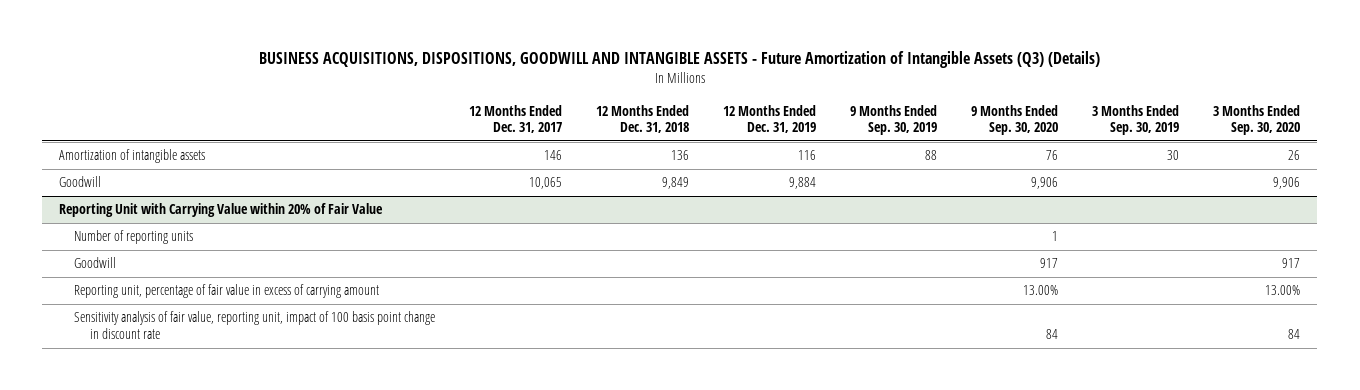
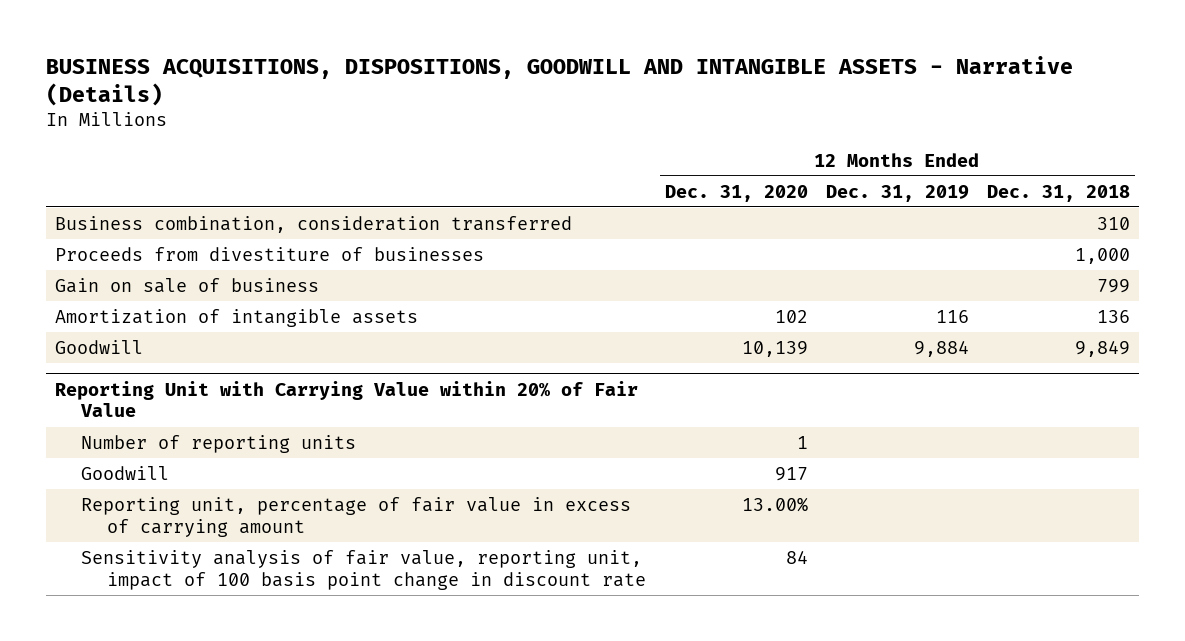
- BUSINESS ACQUISITIONS, DISPOSITIONS, GOODWILL AND INTANGIBLE ASSETS - Future Amortization of Intangible Assets (Q3) (Details)
+ BUSINESS ACQUISITIONS, DISPOSITIONS, GOODWILL AND INTANGIBLE ASSETS - Narrative (Details)
- | 12 Months Ended Dec. 31, 2017 | 12 Months Ended Dec. 31, 2018 | 12 Months Ended Dec. 31, 2019 | 9 Months Ended Sep. 30, 2019 | 9 Months Ended Sep. 30, 2020 | 3 Months Ended Sep. 30, 2019 | 3 Months Ended Sep. 30, 2020
+ | 12 Months Ended Dec. 31, 2020 | 12 Months Ended Dec. 31, 2019 | 12 Months Ended Dec. 31, 2018
+ Business combination, consideration transferred | | | 310
+ Proceeds from divestiture of businesses | | | 1,000
+ Gain on sale of business | | | 799

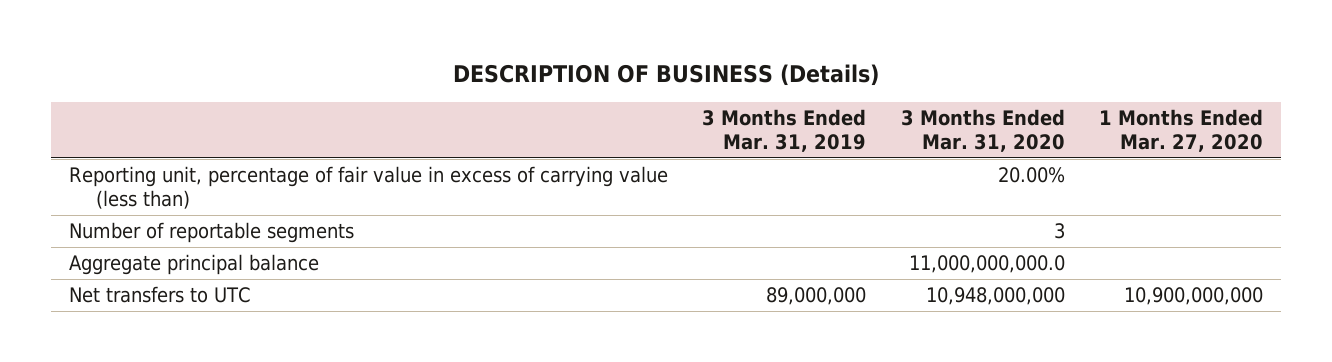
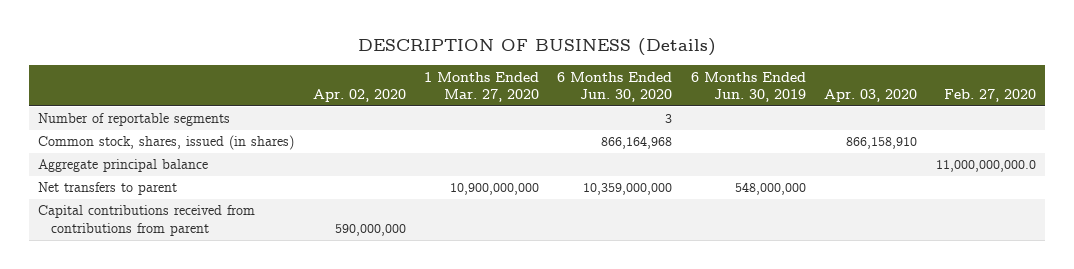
- | 3 Months Ended Mar. 31, 2019 | 3 Months Ended Mar. 31, 2020 | 1 Months Ended Mar. 27, 2020
+ | Apr. 02, 2020 | 1 Months Ended Mar. 27, 2020 | 6 Months Ended Jun. 30, 2020 | 6 Months Ended Jun. 30, 2019 | Apr. 03, 2020 | Feb. 27, 2020
- Reporting unit, percentage of fair value in excess of carrying value (less than) | | 20.00% |
+ Common stock, shares, issued (in shares) | | | 866,164,968 | | 866,158,910 |
- Net transfers to UTC | 89,000,000 | 10,948,000,000 | 10,900,000,000
+ Net transfers to parent | | 10,900,000,000 | 10,359,000,000 | 548,000,000 | |
+ Capital contributions received from contributions from parent | 590,000,000 | | | | |

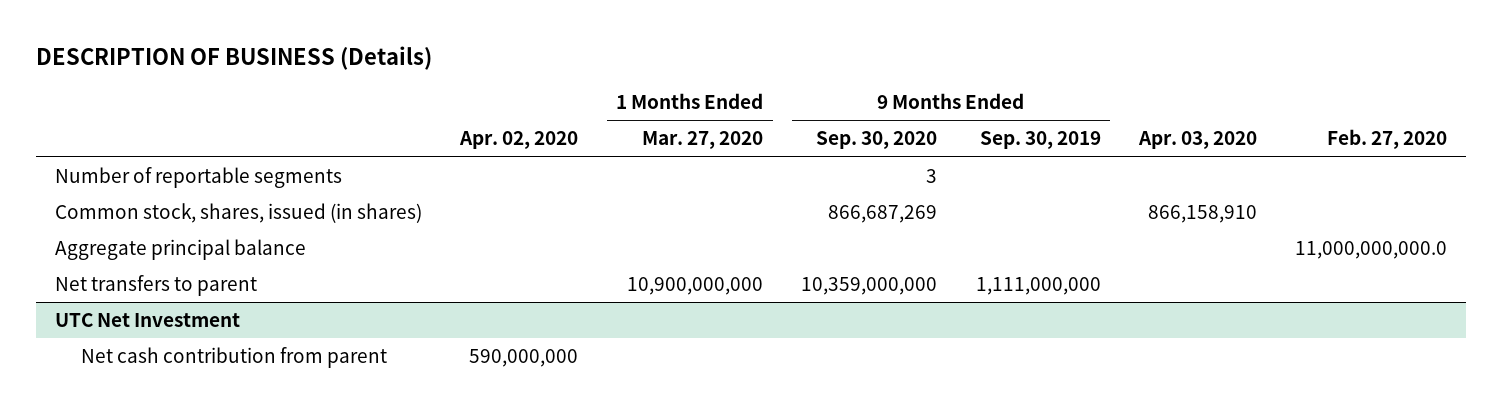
- | Apr. 02, 2020 | 1 Months Ended Mar. 27, 2020 | 6 Months Ended Jun. 30, 2020 | 6 Months Ended Jun. 30, 2019 | Apr. 03, 2020 | Feb. 27, 2020
+ | Apr. 02, 2020 | 1 Months Ended Mar. 27, 2020 | 9 Months Ended Sep. 30, 2020 | 9 Months Ended Sep. 30, 2019 | Apr. 03, 2020 | Feb. 27, 2020
- Capital contributions received from contributions from parent | 590,000,000 | | | | |
+ UTC Net Investment
+ Net cash contribution from parent | 590,000,000 | | | | |

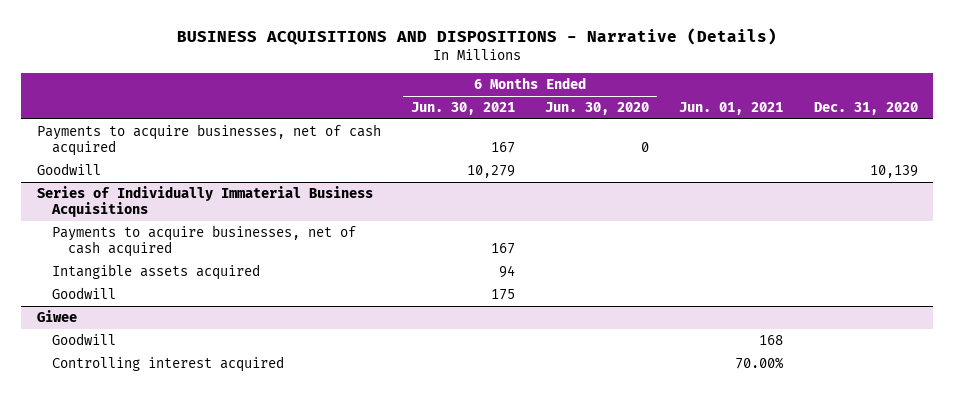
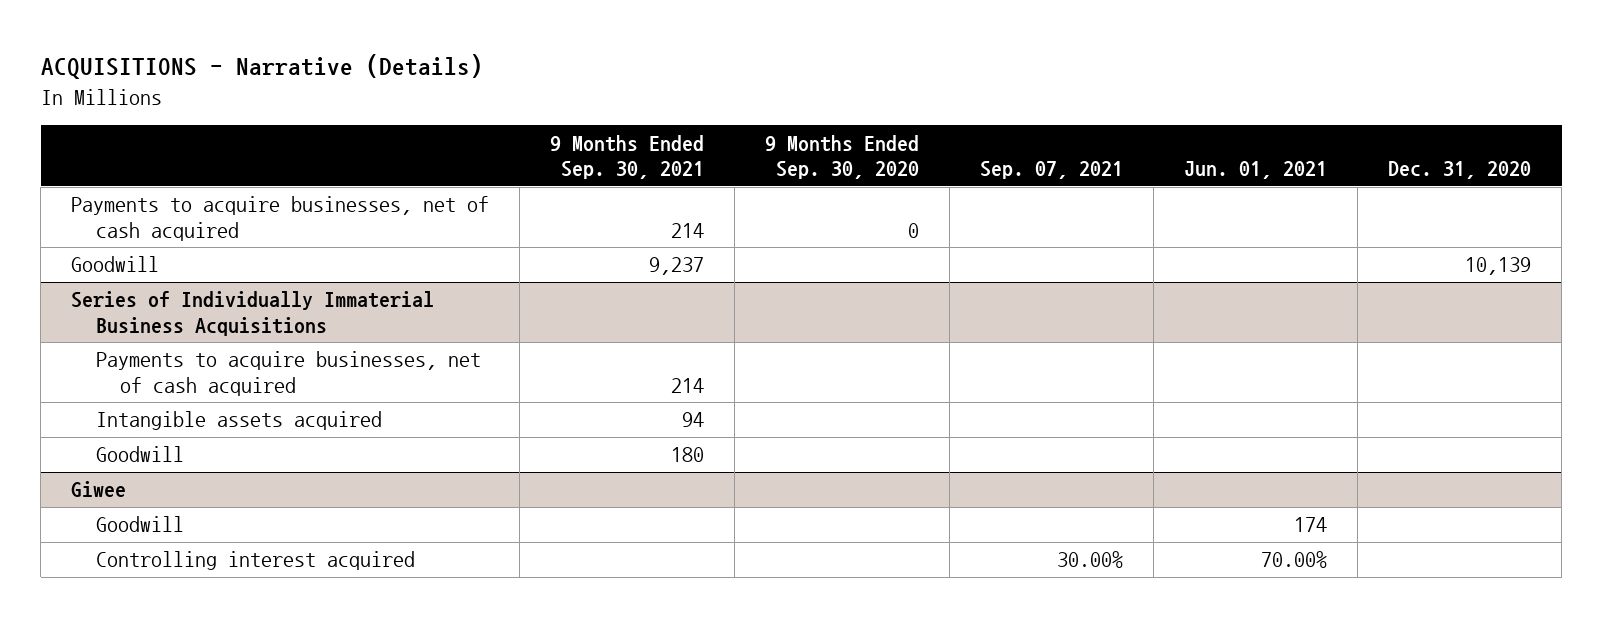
- BUSINESS ACQUISITIONS AND DISPOSITIONS - Narrative (Details)
+ ACQUISITIONS - Narrative (Details)
- | 6 Months Ended Jun. 30, 2021 | 6 Months Ended Jun. 30, 2020 | Jun. 01, 2021 | Dec. 31, 2020
+ | 9 Months Ended Sep. 30, 2021 | 9 Months Ended Sep. 30, 2020 | Sep. 07, 2021 | Jun. 01, 2021 | Dec. 31, 2020
@ Giwee
- Goodwill | | | 168 |
+ Goodwill | | | | 174 |

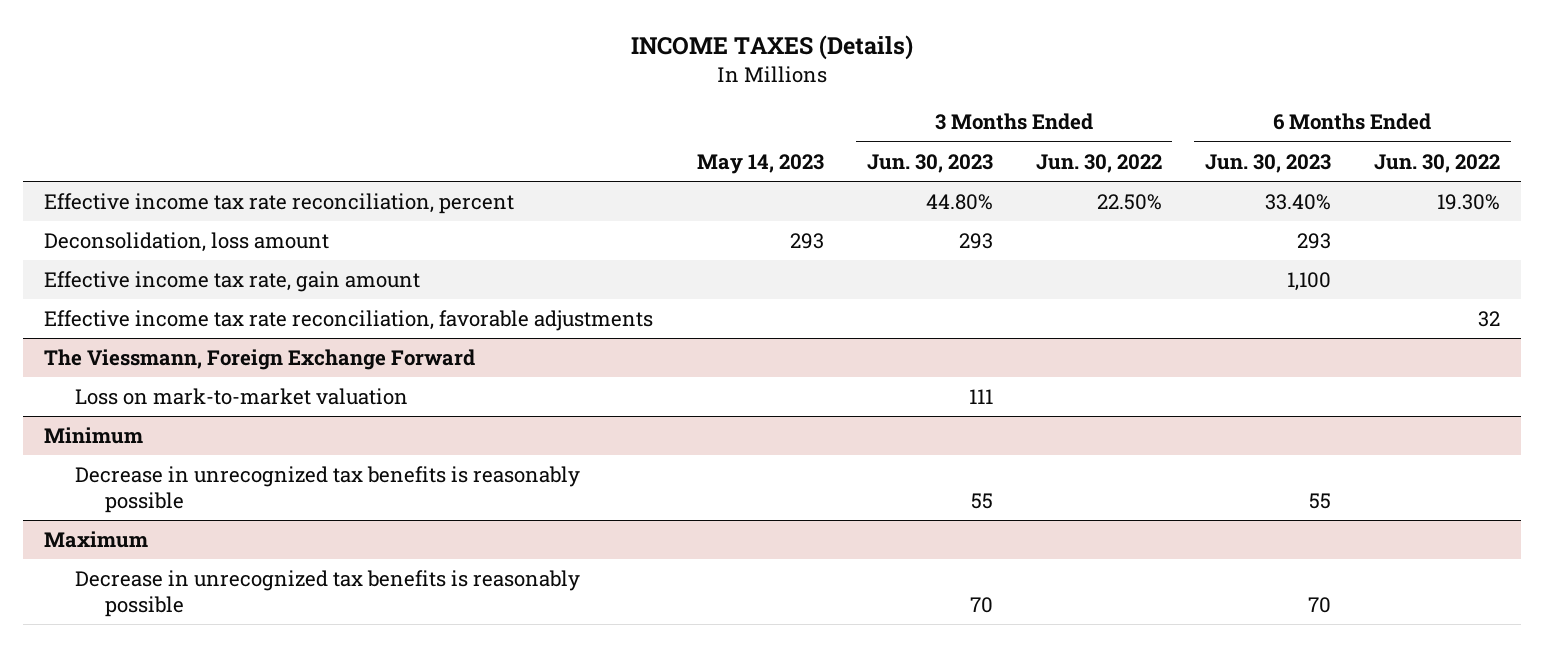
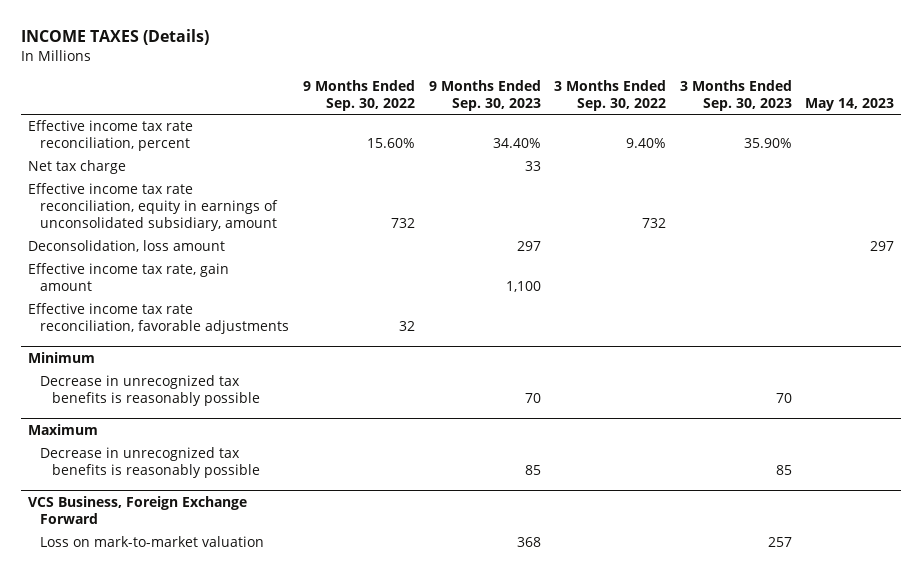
- | May 14, 2023 | 3 Months Ended Jun. 30, 2023 | 3 Months Ended Jun. 30, 2022 | 6 Months Ended Jun. 30, 2023 | 6 Months Ended Jun. 30, 2022
+ | 9 Months Ended Sep. 30, 2022 | 9 Months Ended Sep. 30, 2023 | 3 Months Ended Sep. 30, 2022 | 3 Months Ended Sep. 30, 2023 | May 14, 2023
- Deconsolidation, loss amount | 293 | 293 | | 293 |
+ Net tax charge | | 33 | | |
+ Effective income tax rate reconciliation, equity in earnings of unconsolidated subsidiary, amount | 732 | | 732 | |
+ Deconsolidation, loss amount | | 297 | | | 297
- The Viessmann, Foreign Exchange Forward
- Loss on mark-to-market valuation | | 111 | | |
+ VCS Business, Foreign Exchange Forward
+ Loss on mark-to-market valuation | | 368 | | 257 |

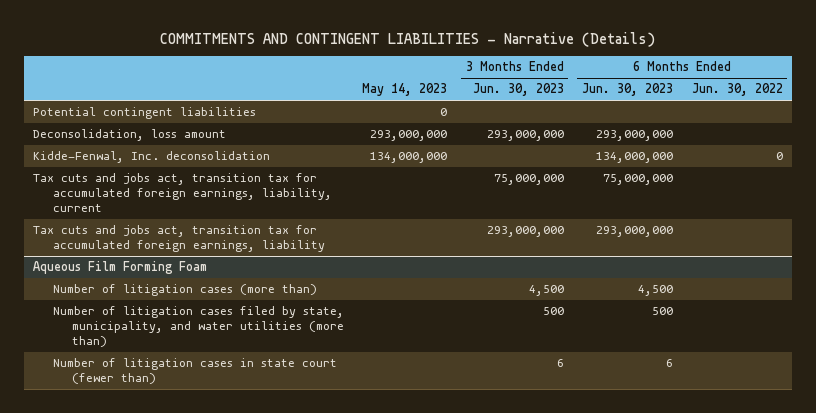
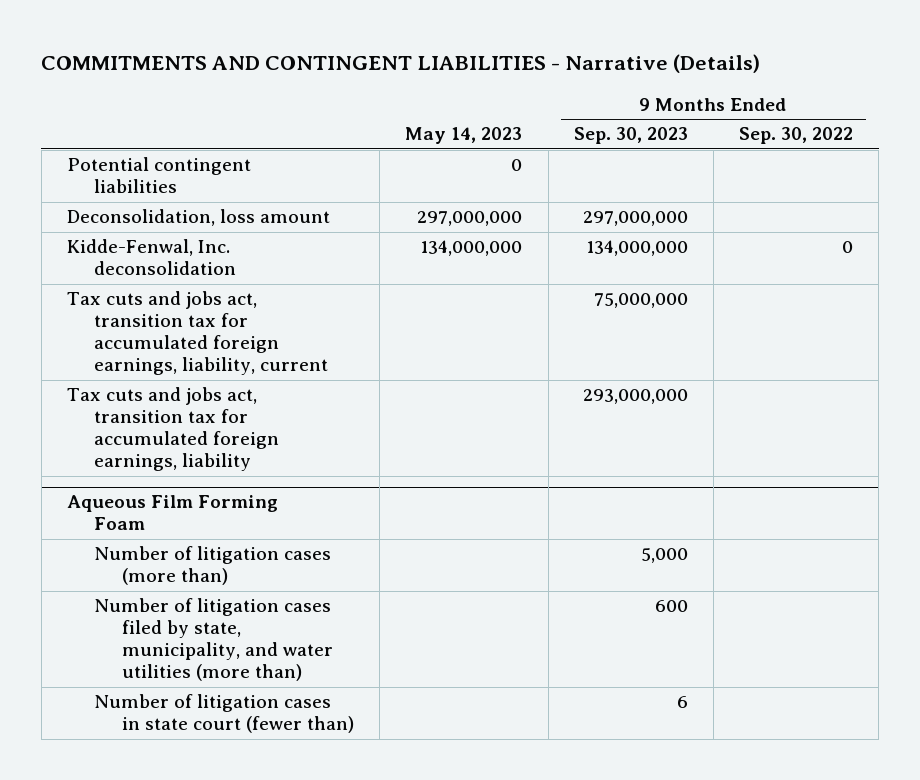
- | May 14, 2023 | 3 Months Ended Jun. 30, 2023 | 6 Months Ended Jun. 30, 2023 | 6 Months Ended Jun. 30, 2022
+ | May 14, 2023 | 9 Months Ended Sep. 30, 2023 | 9 Months Ended Sep. 30, 2022
- Deconsolidation, loss amount | 293,000,000 | 293,000,000 | 293,000,000 |
+ Deconsolidation, loss amount | 297,000,000 | 297,000,000 |

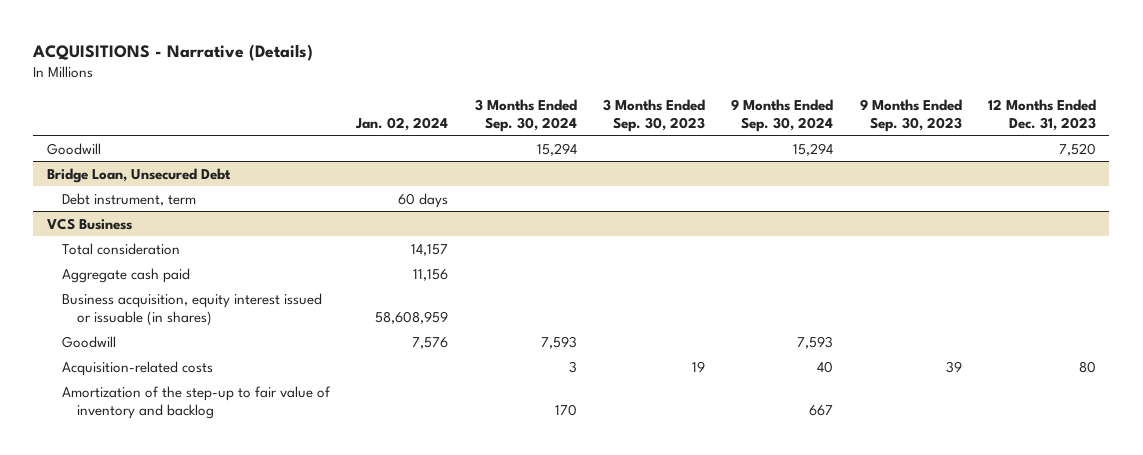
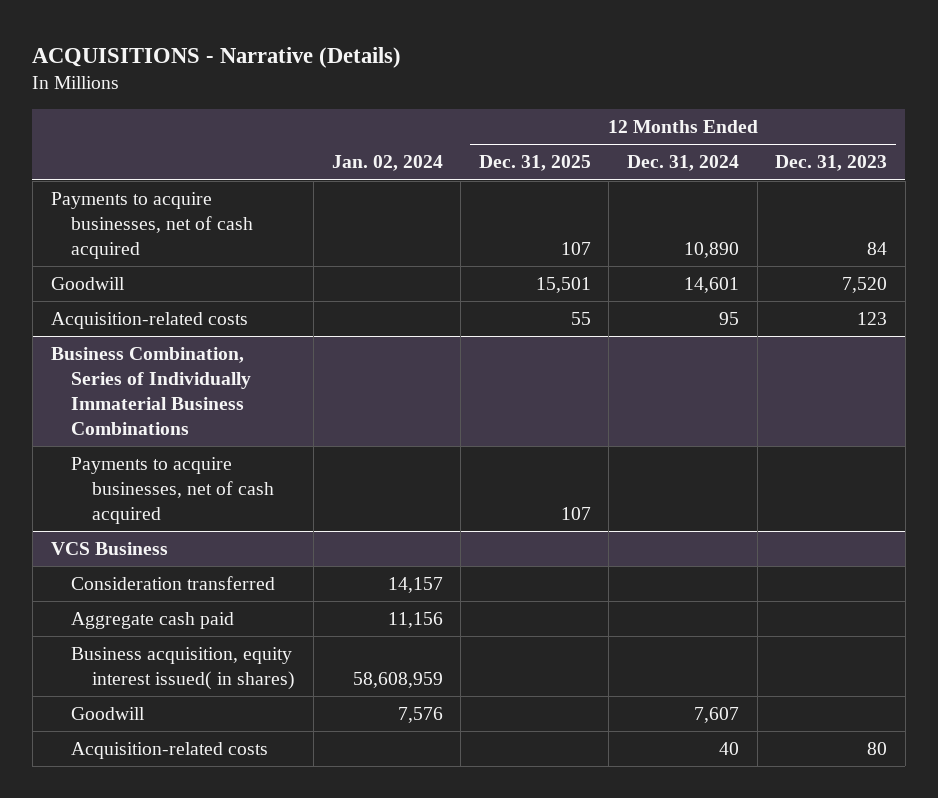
- | Jan. 02, 2024 | 3 Months Ended Sep. 30, 2024 | 3 Months Ended Sep. 30, 2023 | 9 Months Ended Sep. 30, 2024 | 9 Months Ended Sep. 30, 2023 | 12 Months Ended Dec. 31, 2023
+ | Jan. 02, 2024 | 12 Months Ended Dec. 31, 2025 | 12 Months Ended Dec. 31, 2024 | 12 Months Ended Dec. 31, 2023
+ Payments to acquire businesses, net of cash acquired | | 107 | 10,890 | 84
- Bridge Loan, Unsecured Debt
- Debt instrument, term | 60 days | | | | |
+ Acquisition-related costs | | 55 | 95 | 123
+ Business Combination, Series of Individually Immaterial Business Combinations
+ Payments to acquire businesses, net of cash acquired | | 107 | |
@ VCS Business
- Total consideration | 14,157 | | | | |
+ Consideration transferred | 14,157 | | |
- Business acquisition, equity interest issued or issuable (in shares) | 58,608,959 | | | | |
+ Business acquisition, equity interest issued( in shares) | 58,608,959 | | |
- Amortization of the step-up to fair value of inventory and backlog | | 170 | | 667 | |

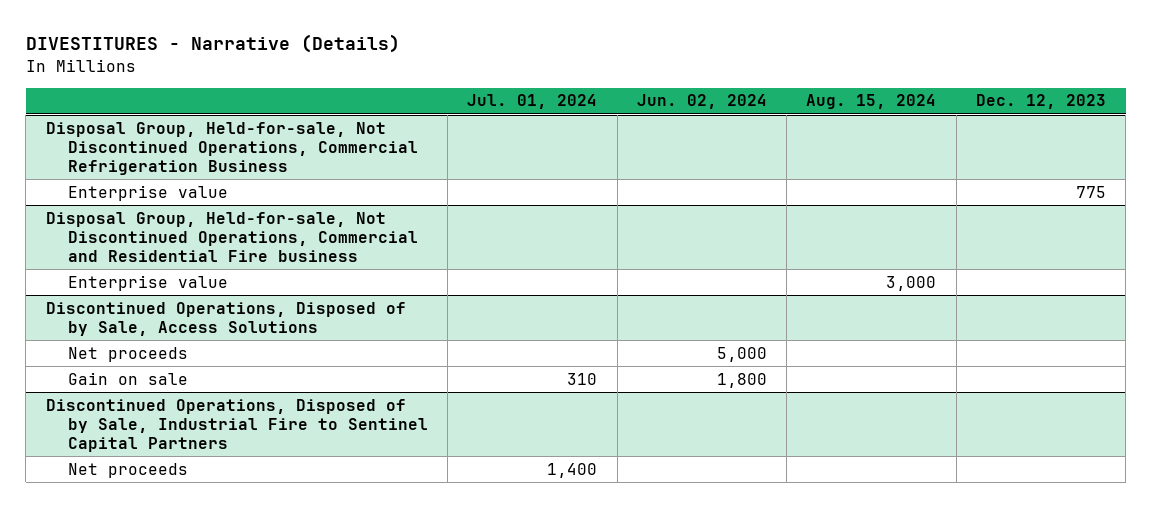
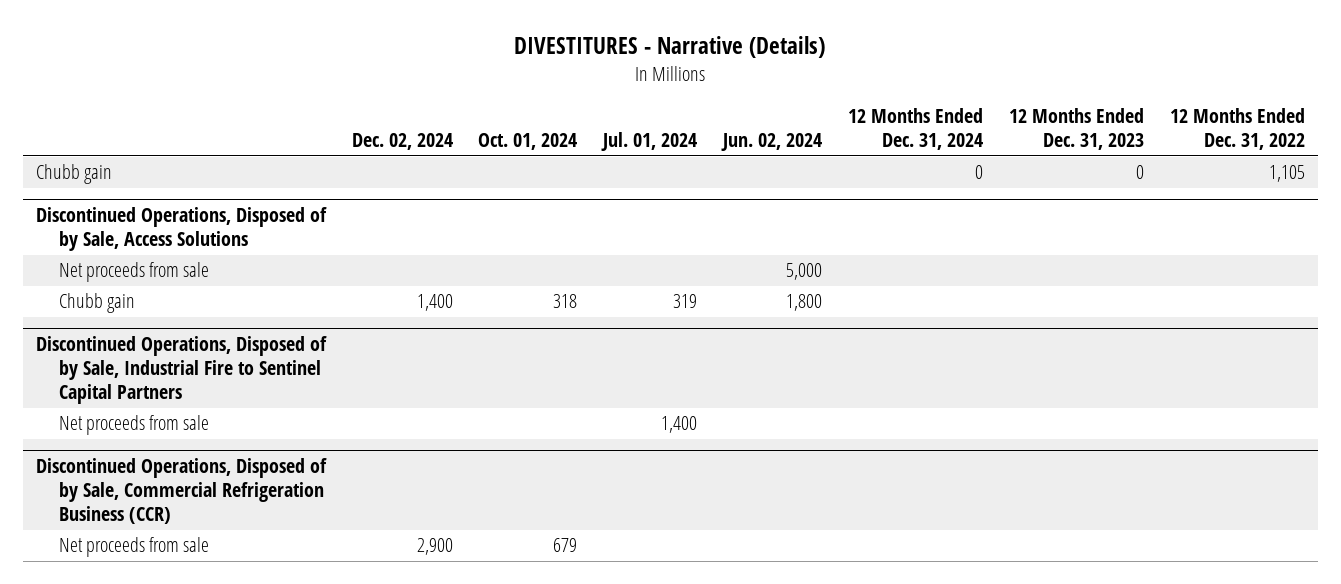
- | Jul. 01, 2024 | Jun. 02, 2024 | Aug. 15, 2024 | Dec. 12, 2023
+ | Dec. 02, 2024 | Oct. 01, 2024 | Jul. 01, 2024 | Jun. 02, 2024 | 12 Months Ended Dec. 31, 2024 | 12 Months Ended Dec. 31, 2023 | 12 Months Ended Dec. 31, 2022
- Disposal Group, Held-for-sale, Not Discontinued Operations, Commercial Refrigeration Business
- Enterprise value | | | | 775
- Disposal Group, Held-for-sale, Not Discontinued Operations, Commercial and Residential Fire business
- Enterprise value | | | 3,000 |
+ Chubb gain | | | | | 0 | 0 | 1,105
@ Discontinued Operations, Disposed of by Sale, Access Solutions
- Net proceeds | | 5,000 | |
- Gain on sale | 310 | 1,800 | |
+ Net proceeds from sale | | | | 5,000 | | |
+ Chubb gain | 1,400 | 318 | 319 | 1,800 | | |
@ Discontinued Operations, Disposed of by Sale, Industrial Fire to Sentinel Capital Partners
- Net proceeds | 1,400 | | |
+ Net proceeds from sale | | | 1,400 | | | |
+ Discontinued Operations, Disposed of by Sale, Commercial Refrigeration Business (CCR)
+ Net proceeds from sale | 2,900 | 679 | | | | |

